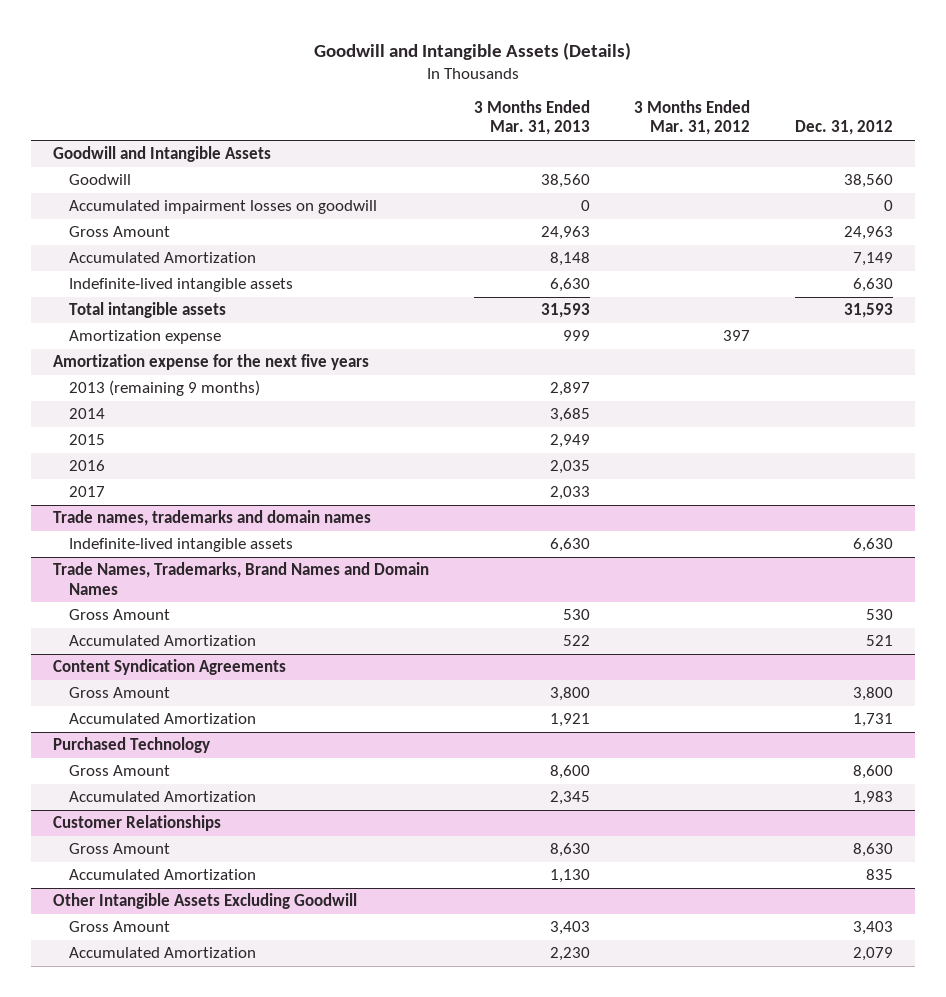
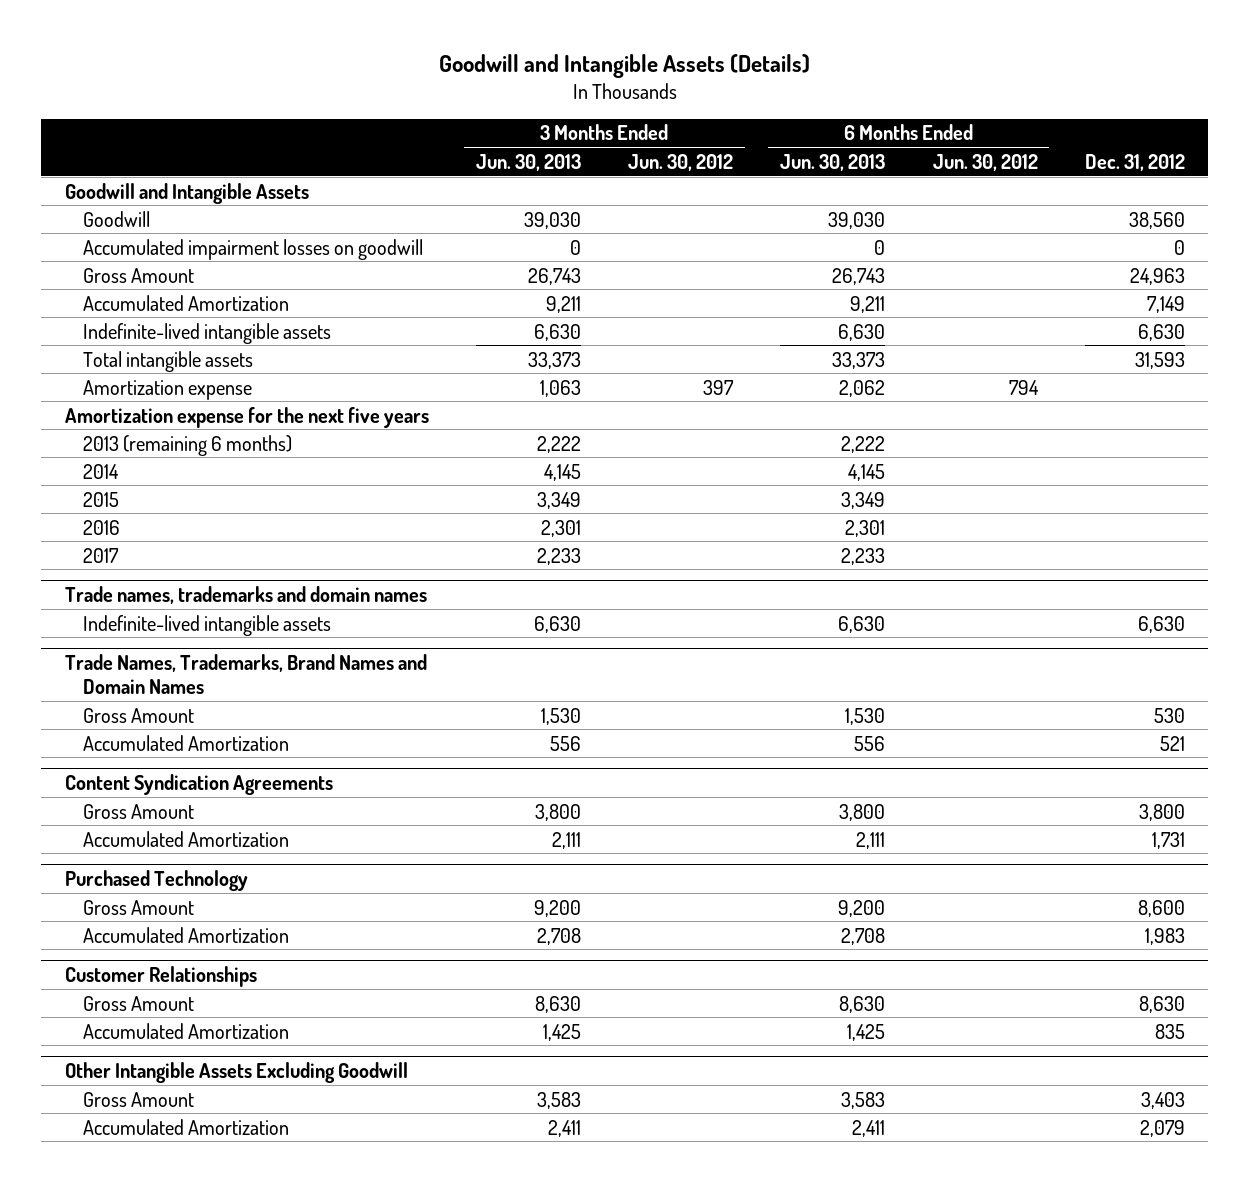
- | 3 Months Ended Mar. 31, 2013 | 3 Months Ended Mar. 31, 2012 | Dec. 31, 2012
+ | 3 Months Ended Jun. 30, 2013 | 3 Months Ended Jun. 30, 2012 | 6 Months Ended Jun. 30, 2013 | 6 Months Ended Jun. 30, 2012 | Dec. 31, 2012
- 2013 (remaining 9 months) | 2,897 | |
+ 2013 (remaining 6 months) | 2,222 | | 2,222 | |

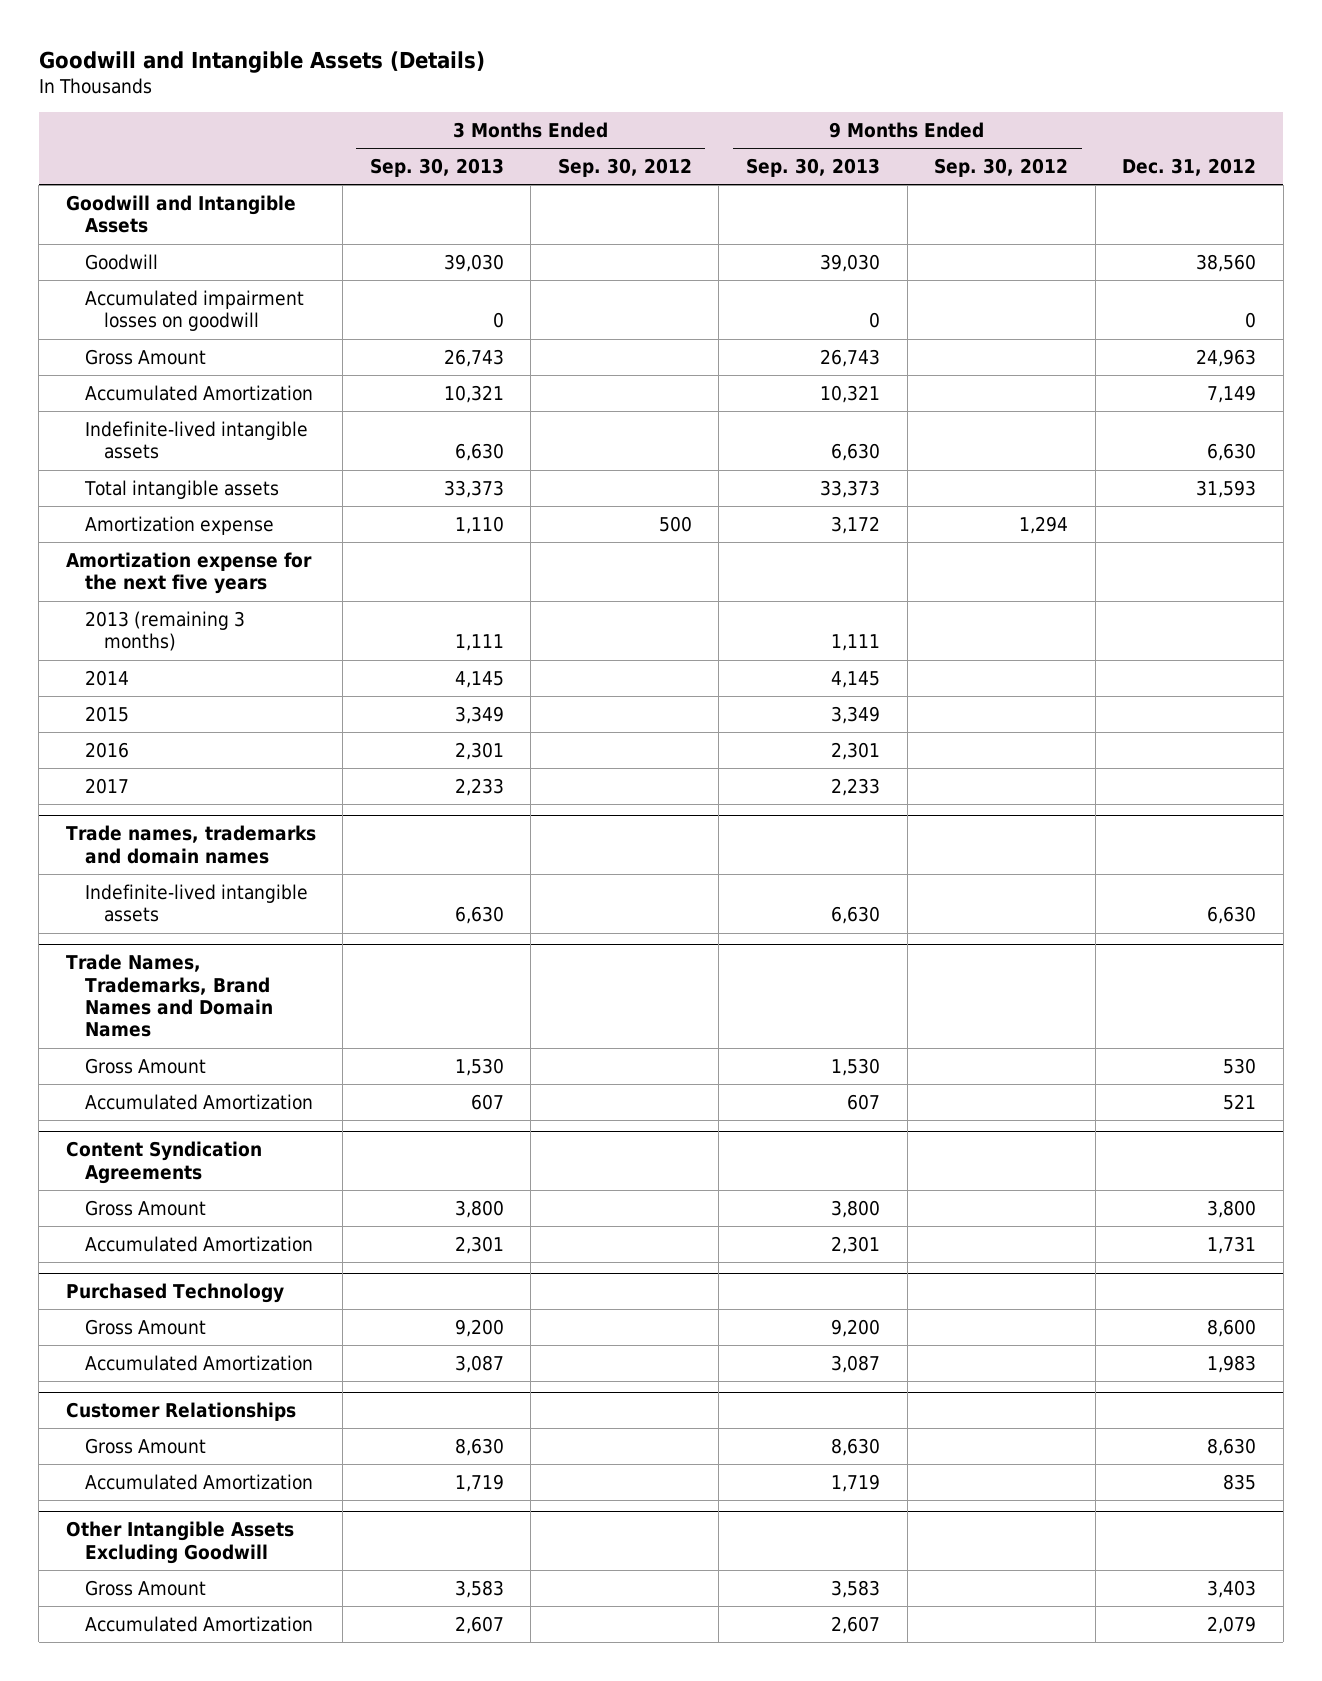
- | 3 Months Ended Jun. 30, 2013 | 3 Months Ended Jun. 30, 2012 | 6 Months Ended Jun. 30, 2013 | 6 Months Ended Jun. 30, 2012 | Dec. 31, 2012
+ | 3 Months Ended Sep. 30, 2013 | 3 Months Ended Sep. 30, 2012 | 9 Months Ended Sep. 30, 2013 | 9 Months Ended Sep. 30, 2012 | Dec. 31, 2012
- 2013 (remaining 6 months) | 2,222 | | 2,222 | |
+ 2013 (remaining 3 months) | 1,111 | | 1,111 | |

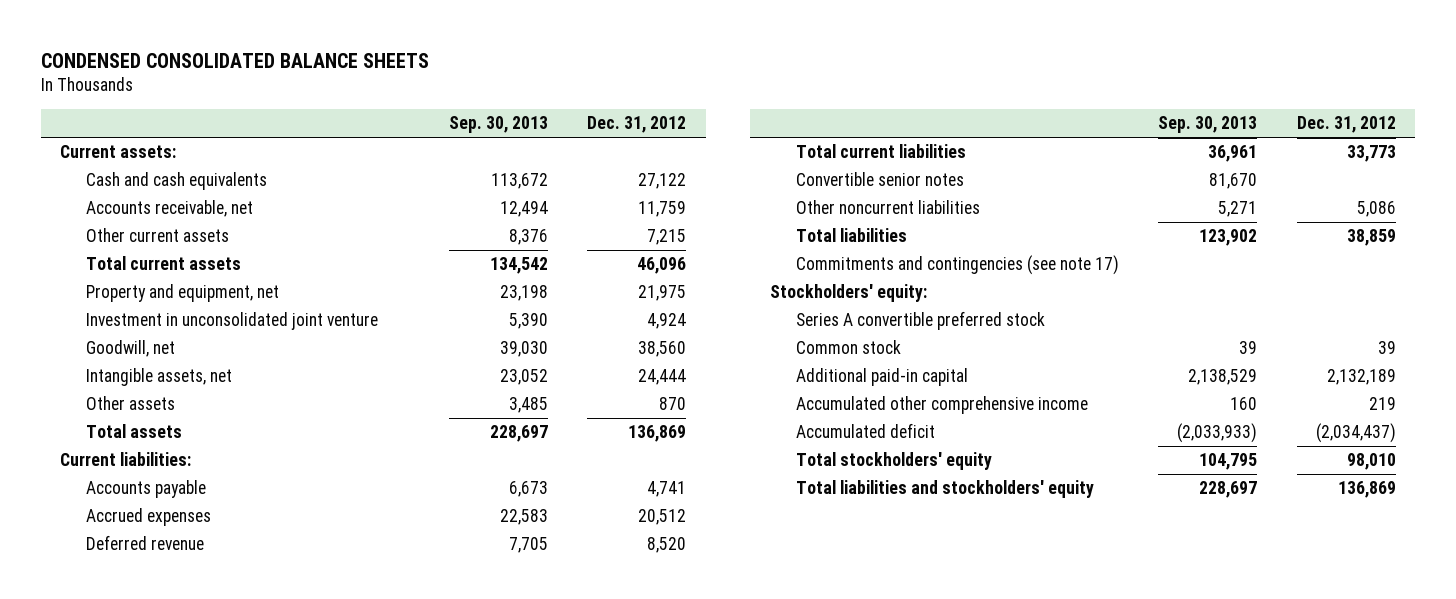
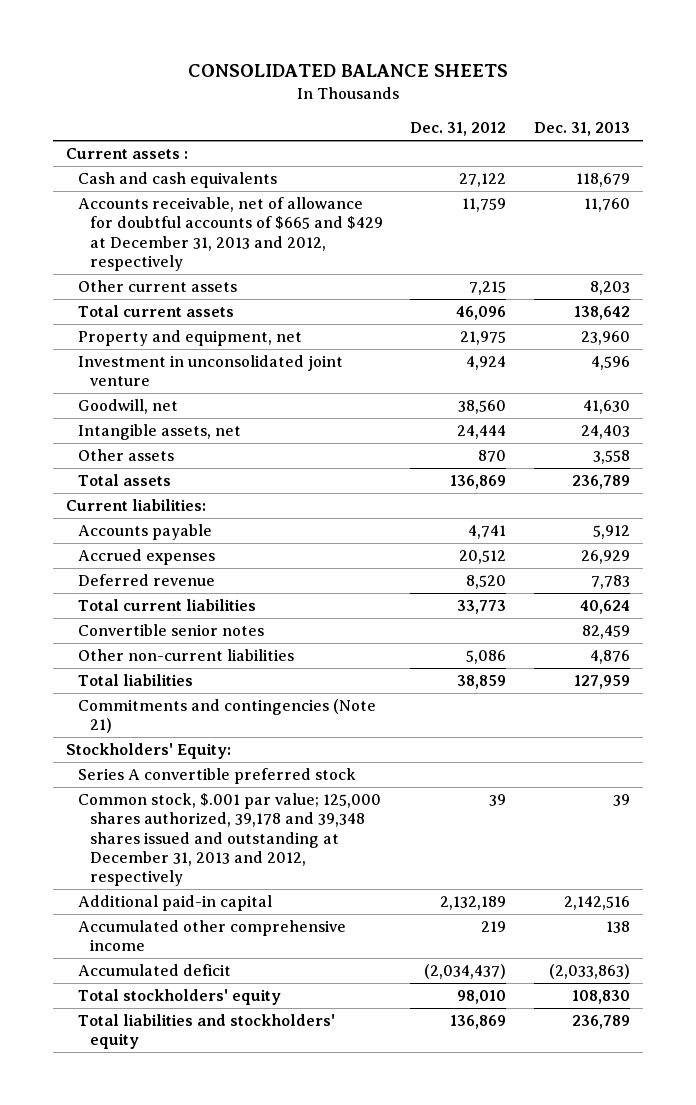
- CONDENSED CONSOLIDATED BALANCE SHEETS
+ CONSOLIDATED BALANCE SHEETS
- | Sep. 30, 2013 | Dec. 31, 2012
+ | Dec. 31, 2012 | Dec. 31, 2013
- Current assets:
+ Current assets :
- Accounts receivable, net | 12,494 | 11,759
+ Accounts receivable, net of allowance for doubtful accounts of $665 and $429 at December 31, 2013 and 2012, respectively | 11,759 | 11,760
- Other noncurrent liabilities | 5,271 | 5,086
+ Other non-current liabilities | 5,086 | 4,876
- Commitments and contingencies (see note 17)
- Stockholders' equity:
+ Commitments and contingencies (Note 21)
+ Stockholders' Equity:
- Common stock | 39 | 39
+ Common stock, $.001 par value; 125,000 shares authorized, 39,178 and 39,348 shares issued and outstanding at December 31, 2013 and 2012, respectively | 39 | 39

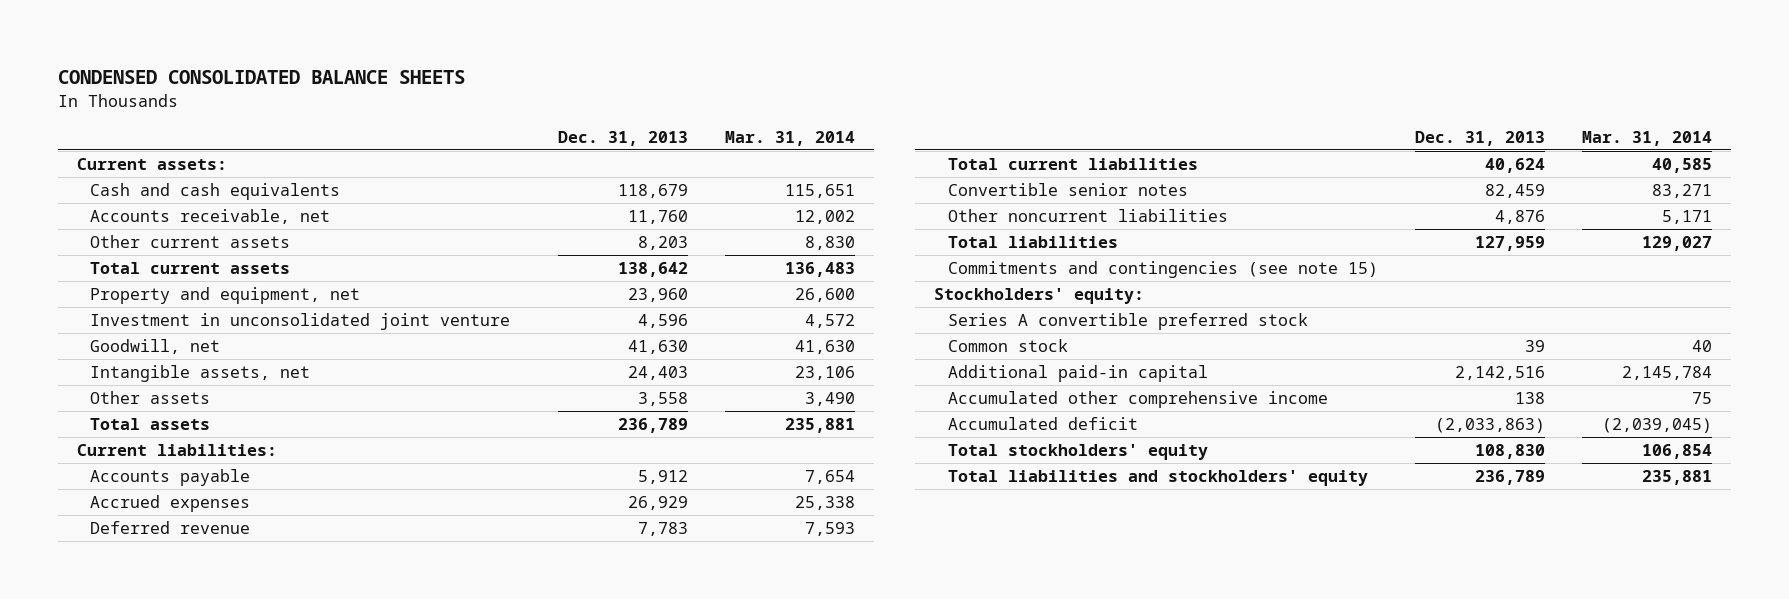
- CONSOLIDATED BALANCE SHEETS
+ CONDENSED CONSOLIDATED BALANCE SHEETS
- | Dec. 31, 2012 | Dec. 31, 2013
+ | Dec. 31, 2013 | Mar. 31, 2014
- Current assets :
+ Current assets:
- Accounts receivable, net of allowance for doubtful accounts of $665 and $429 at December 31, 2013 and 2012, respectively | 11,759 | 11,760
+ Accounts receivable, net | 11,760 | 12,002
- Other non-current liabilities | 5,086 | 4,876
+ Other noncurrent liabilities | 4,876 | 5,171
- Commitments and contingencies (Note 21)
- Stockholders' Equity:
+ Commitments and contingencies (see note 15)
+ Stockholders' equity:
- Common stock, $.001 par value; 125,000 shares authorized, 39,178 and 39,348 shares issued and outstanding at December 31, 2013 and 2012, respectively | 39 | 39
+ Common stock | 39 | 40

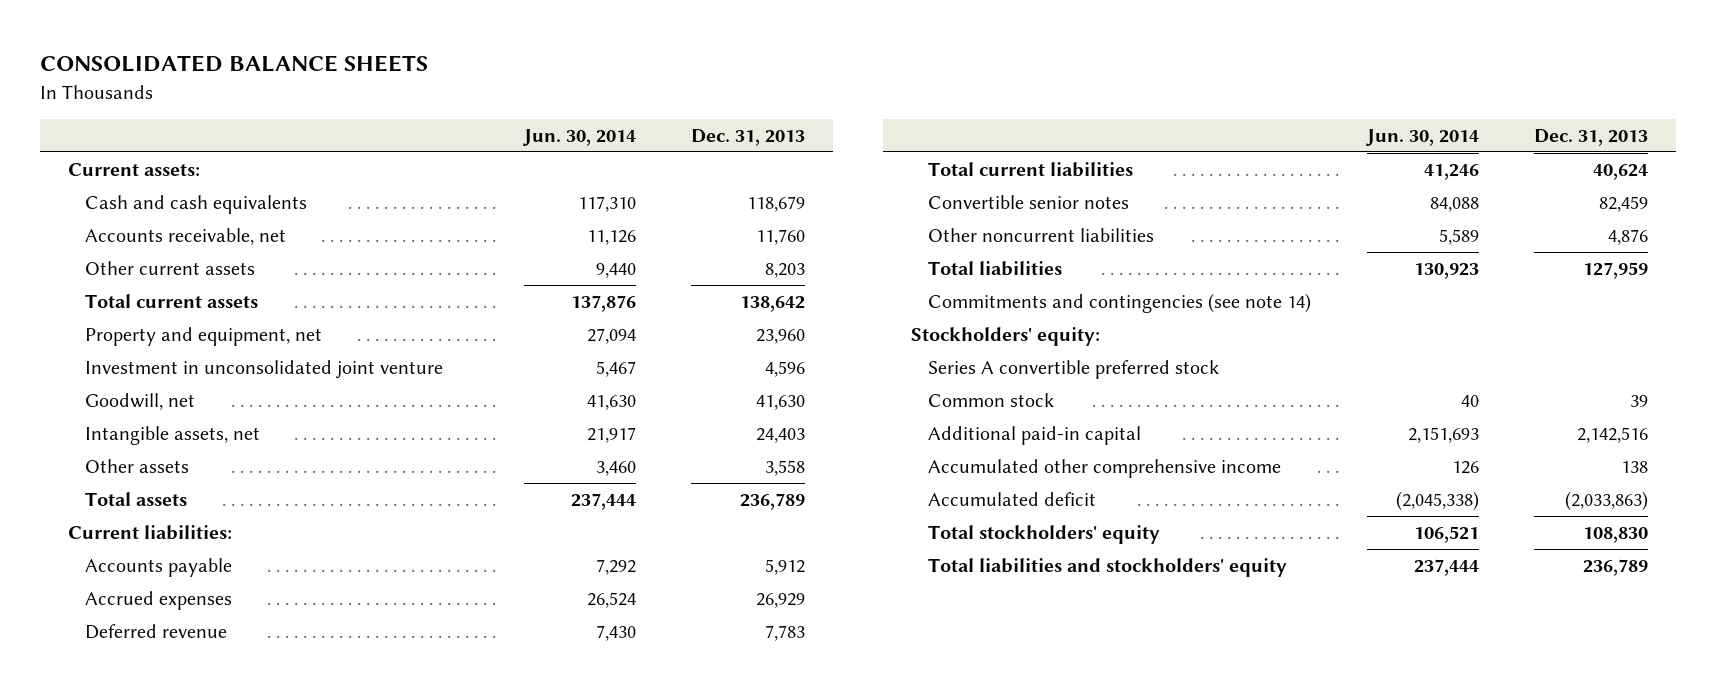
- CONDENSED CONSOLIDATED BALANCE SHEETS
+ CONSOLIDATED BALANCE SHEETS
- | Dec. 31, 2013 | Mar. 31, 2014
+ | Jun. 30, 2014 | Dec. 31, 2013
- Commitments and contingencies (see note 15)
+ Commitments and contingencies (see note 14)

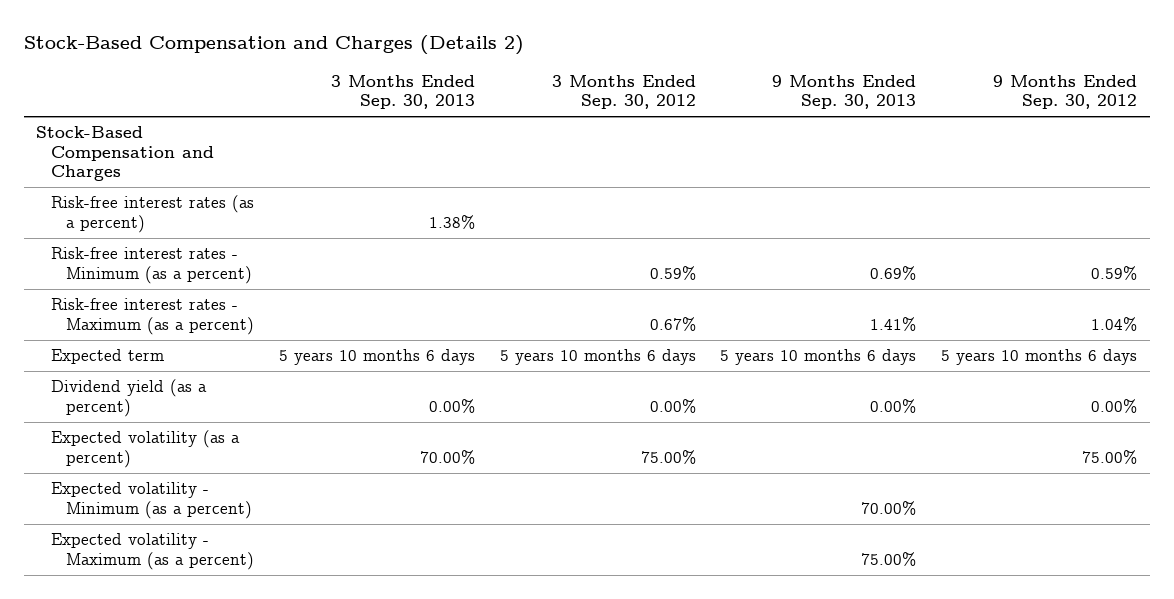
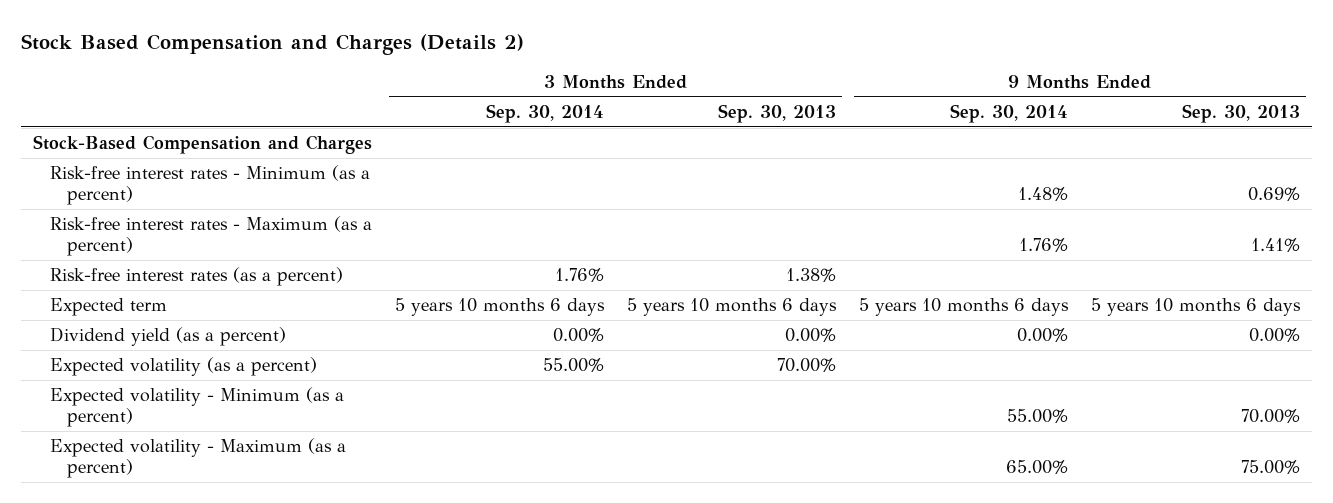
- Stock-Based Compensation and Charges (Details 2)
+ Stock Based Compensation and Charges (Details 2)
- | 3 Months Ended Sep. 30, 2013 | 3 Months Ended Sep. 30, 2012 | 9 Months Ended Sep. 30, 2013 | 9 Months Ended Sep. 30, 2012
+ | 3 Months Ended Sep. 30, 2014 | 3 Months Ended Sep. 30, 2013 | 9 Months Ended Sep. 30, 2014 | 9 Months Ended Sep. 30, 2013
moved down: Risk-free interest rates (as a percent) | 1.76% | 1.38% | |

